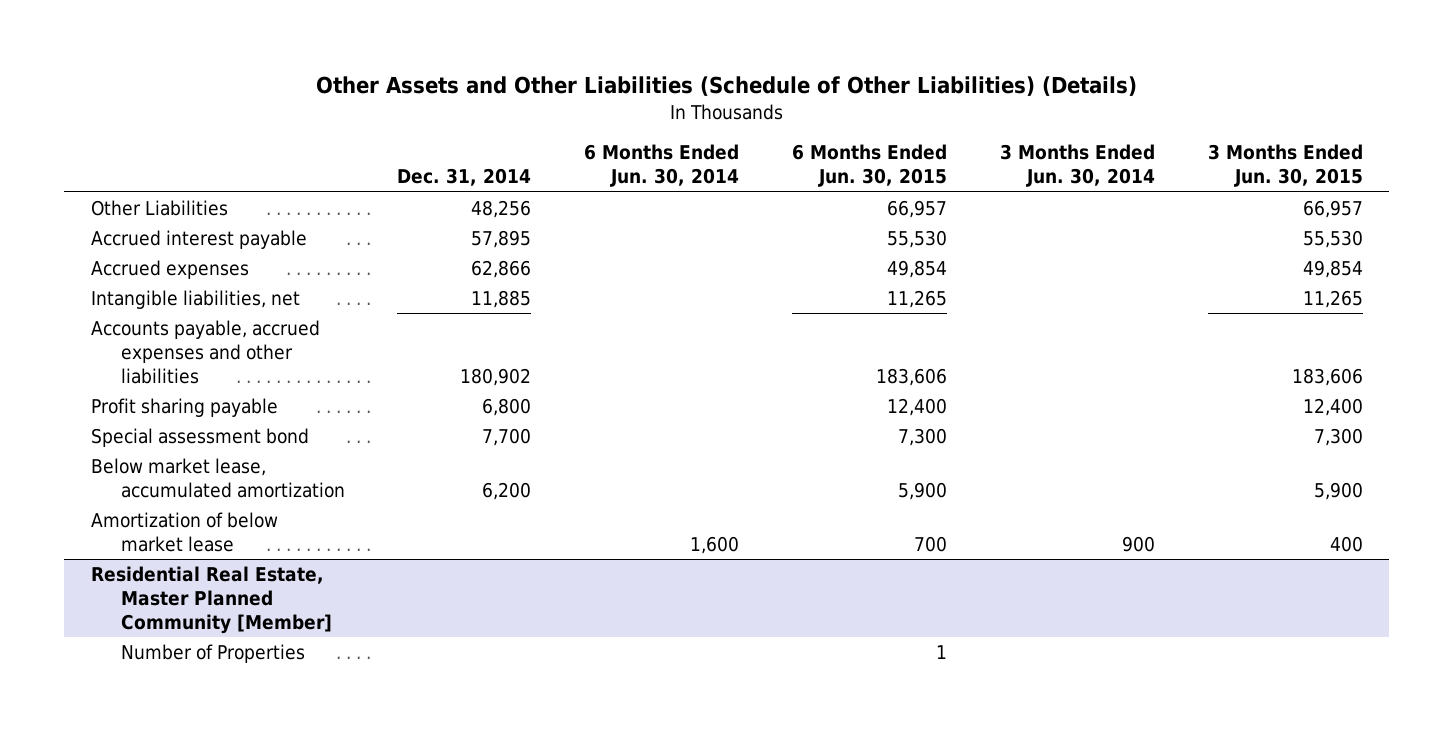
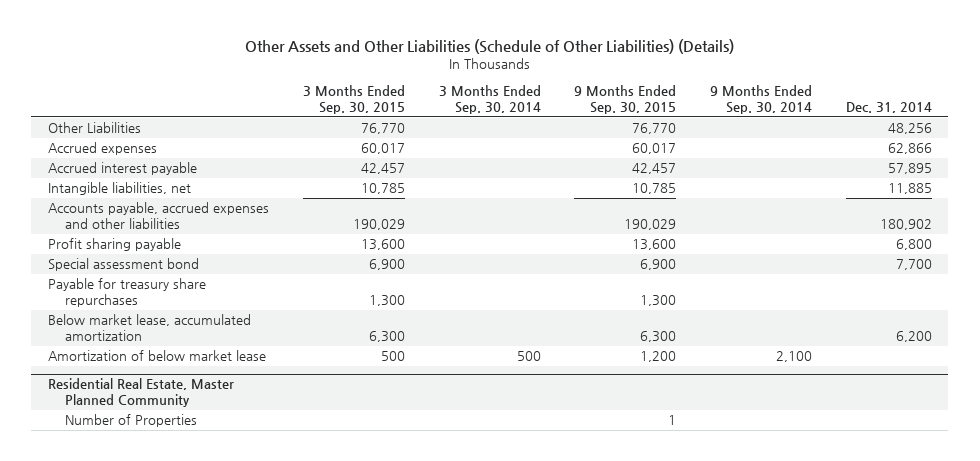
- | Dec. 31, 2014 | 6 Months Ended Jun. 30, 2014 | 6 Months Ended Jun. 30, 2015 | 3 Months Ended Jun. 30, 2014 | 3 Months Ended Jun. 30, 2015
+ | 3 Months Ended Sep. 30, 2015 | 3 Months Ended Sep. 30, 2014 | 9 Months Ended Sep. 30, 2015 | 9 Months Ended Sep. 30, 2014 | Dec. 31, 2014
moved down: Accrued interest payable | 42,457 | | 42,457 | | 57,895
+ Payable for treasury share repurchases | 1,300 | | 1,300 | |
- Residential Real Estate, Master Planned Community [Member]
+ Residential Real Estate, Master Planned Community

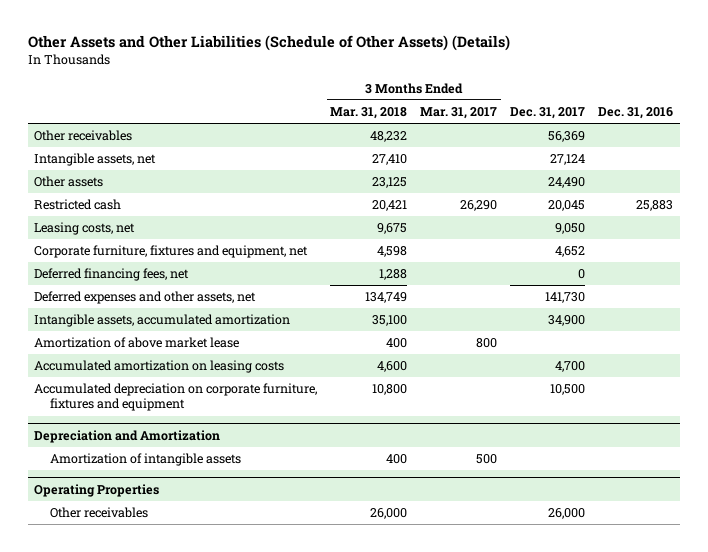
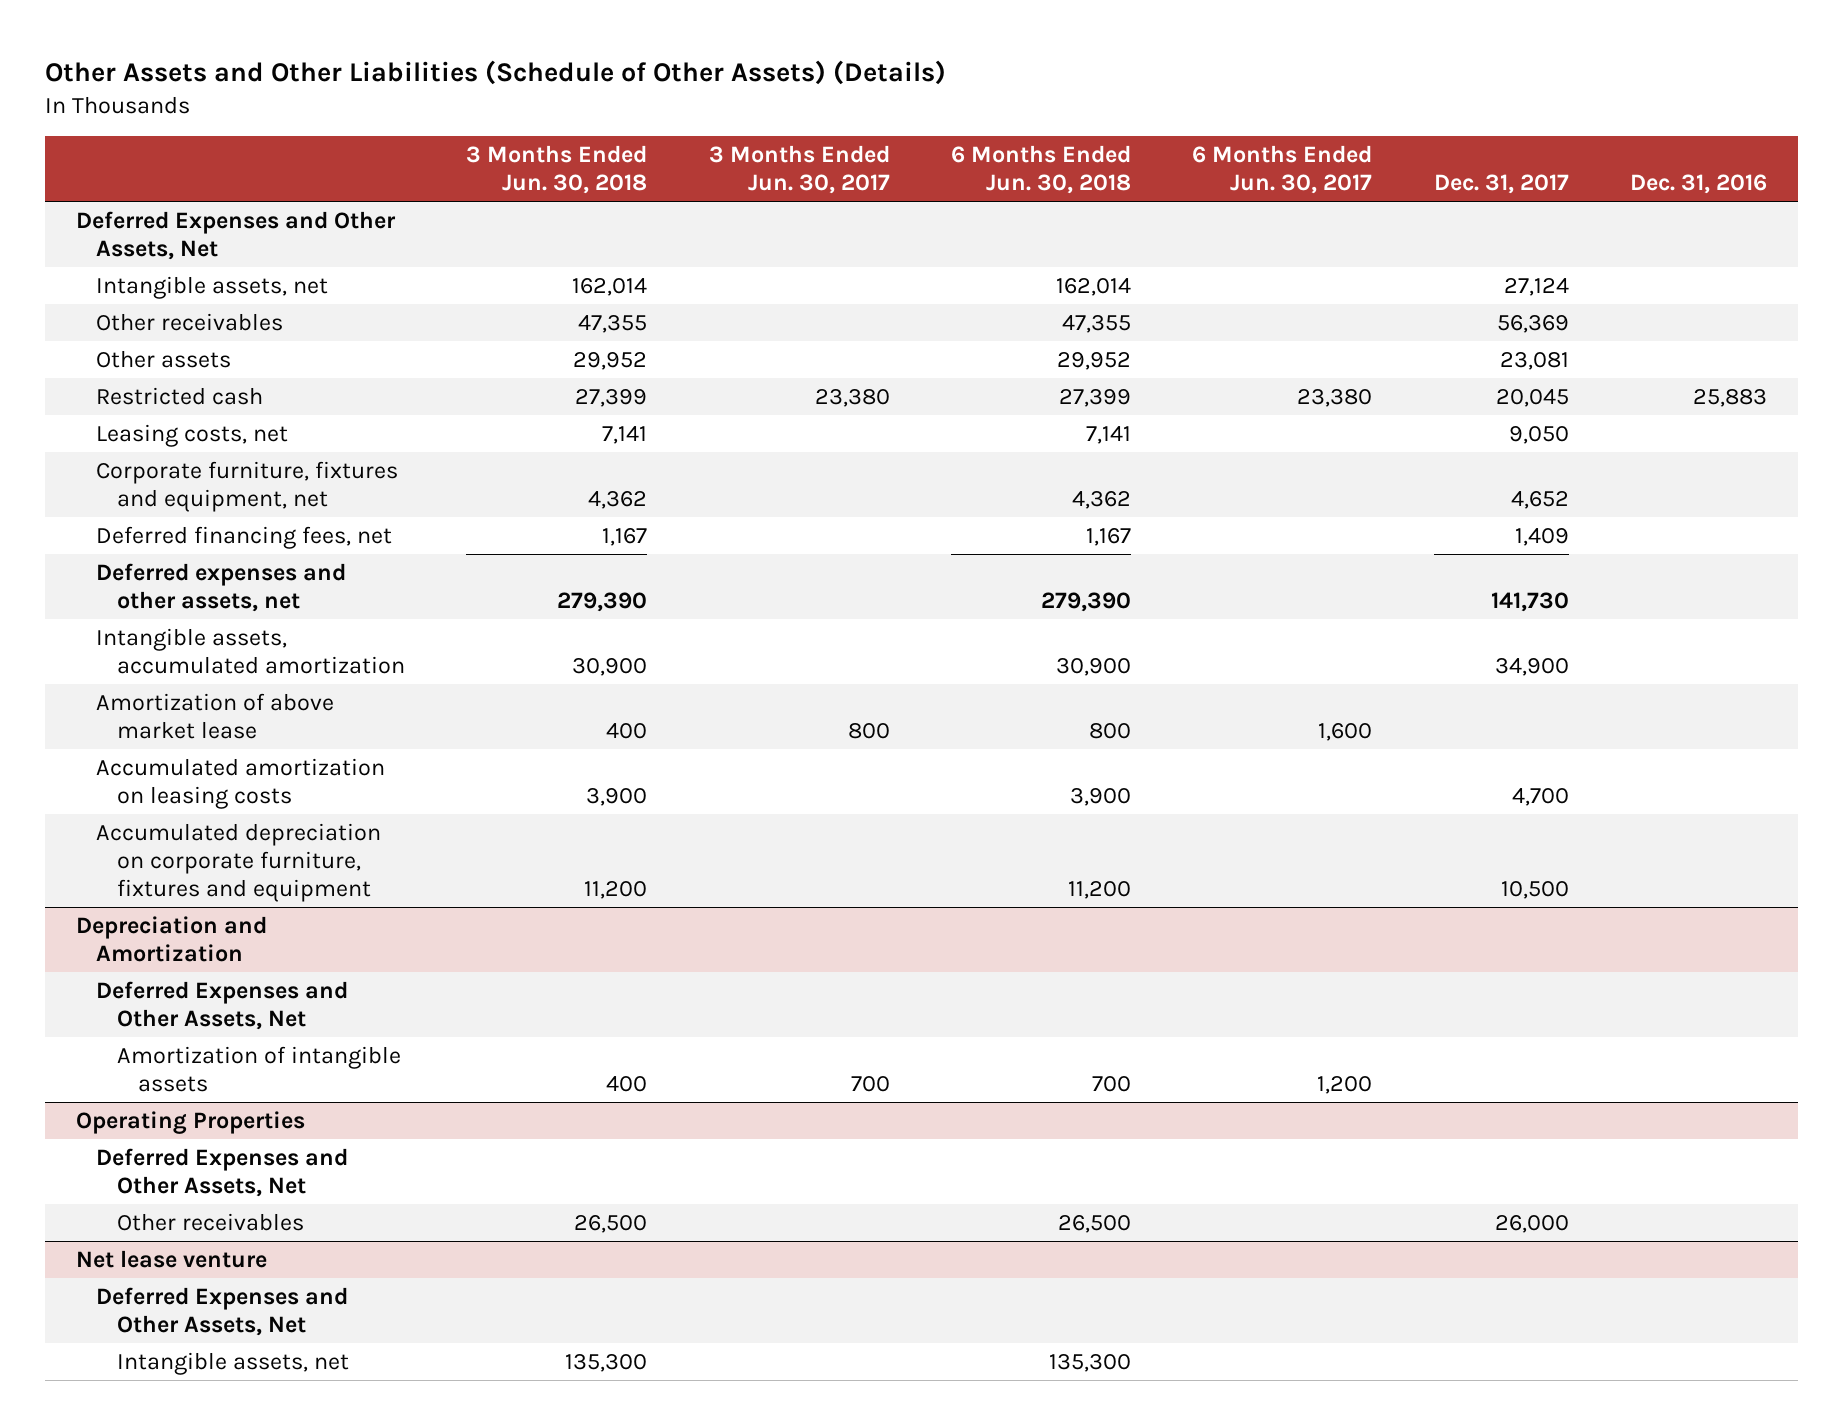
- | 3 Months Ended Mar. 31, 2018 | 3 Months Ended Mar. 31, 2017 | Dec. 31, 2017 | Dec. 31, 2016
+ | 3 Months Ended Jun. 30, 2018 | 3 Months Ended Jun. 30, 2017 | 6 Months Ended Jun. 30, 2018 | 6 Months Ended Jun. 30, 2017 | Dec. 31, 2017 | Dec. 31, 2016
+ Deferred Expenses and Other Assets, Net
- Other assets | 23,125 | | 24,490 |
moved down: Other receivables | 47,355 | | 47,355 | | 56,369 |
+ Other assets | 29,952 | | 29,952 | | 23,081 |
- Deferred financing fees, net | 1,288 | | 0 |
+ Deferred financing fees, net | 1,167 | | 1,167 | | 1,409 |
@ Depreciation and Amortization
+ Deferred Expenses and Other Assets, Net
@ Operating Properties
+ Deferred Expenses and Other Assets, Net
+ Net lease venture
+ Deferred Expenses and Other Assets, Net
+ Intangible assets, net | 135,300 | | 135,300 | | |

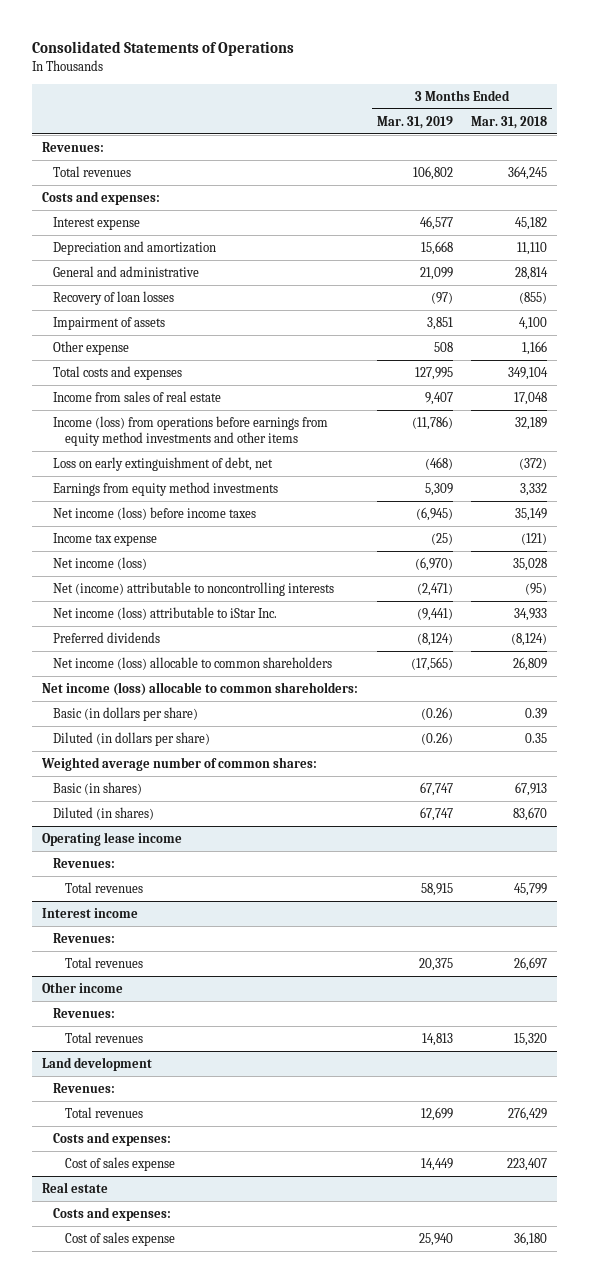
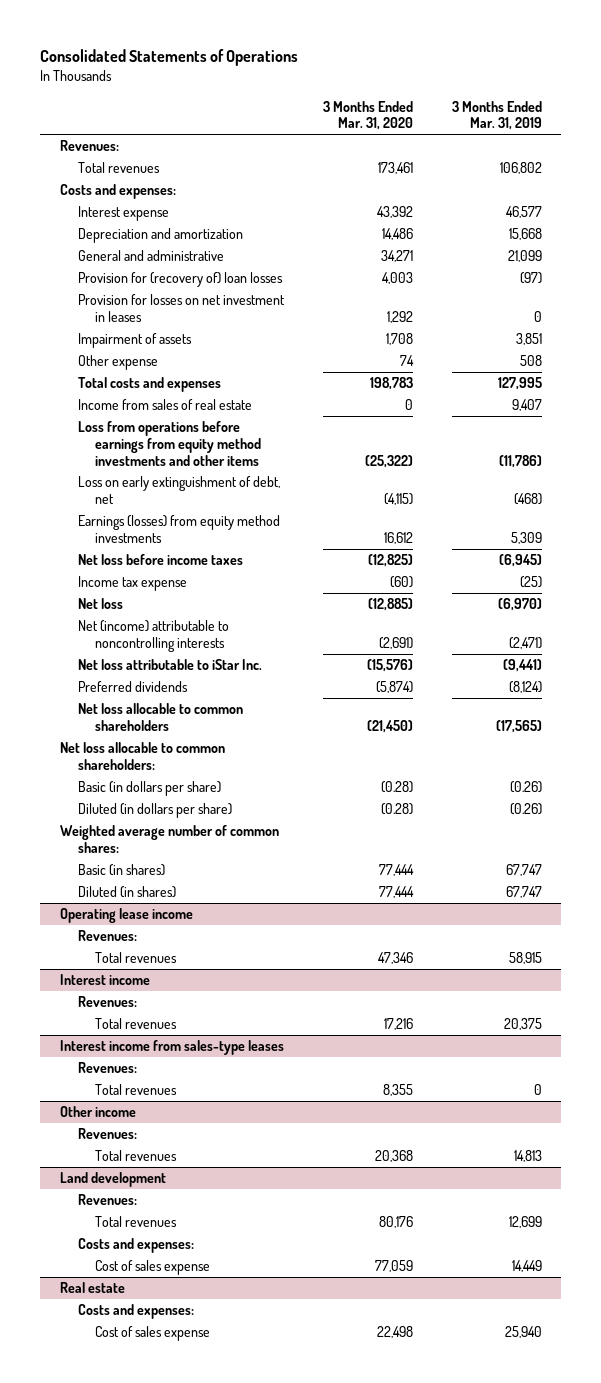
- | 3 Months Ended Mar. 31, 2019 | 3 Months Ended Mar. 31, 2018
+ | 3 Months Ended Mar. 31, 2020 | 3 Months Ended Mar. 31, 2019
- Recovery of loan losses | (97) | (855)
+ Provision for (recovery of) loan losses | 4,003 | (97)
+ Provision for losses on net investment in leases | 1,292 | 0
- Income (loss) from operations before earnings from equity method investments and other items | (11,786) | 32,189
+ Loss from operations before earnings from equity method investments and other items | (25,322) | (11,786)
- Earnings from equity method investments | 5,309 | 3,332
- Net income (loss) before income taxes | (6,945) | 35,149
+ Earnings (losses) from equity method investments | 16,612 | 5,309
+ Net loss before income taxes | (12,825) | (6,945)
- Net income (loss) | (6,970) | 35,028
+ Net loss | (12,885) | (6,970)
- Net income (loss) attributable to iStar Inc. | (9,441) | 34,933
+ Net loss attributable to iStar Inc. | (15,576) | (9,441)
- Net income (loss) allocable to common shareholders | (17,565) | 26,809
- Net income (loss) allocable to common shareholders:
+ Net loss allocable to common shareholders | (21,450) | (17,565)
+ Net loss allocable to common shareholders:
+ Interest income from sales-type leases
+ Revenues:
+ Total revenues | 8,355 | 0

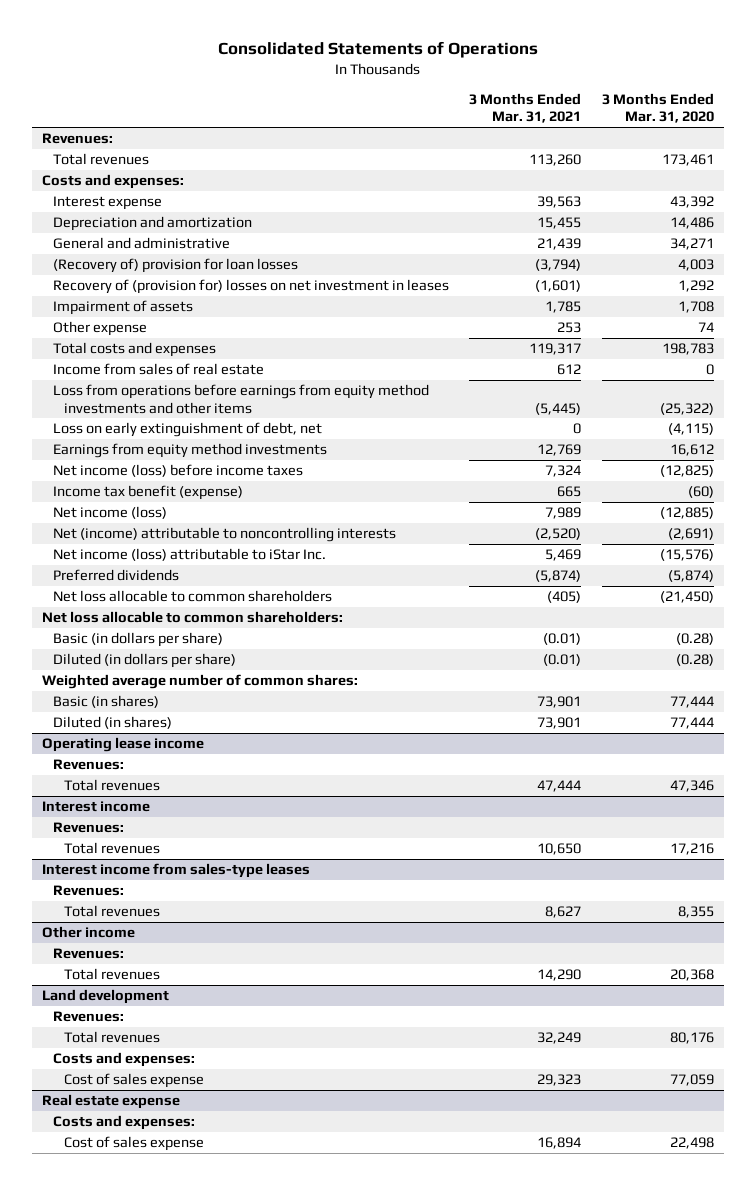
- | 3 Months Ended Mar. 31, 2020 | 3 Months Ended Mar. 31, 2019
+ | 3 Months Ended Mar. 31, 2021 | 3 Months Ended Mar. 31, 2020
- Provision for (recovery of) loan losses | 4,003 | (97)
- Provision for losses on net investment in leases | 1,292 | 0
+ (Recovery of) provision for loan losses | (3,794) | 4,003
+ Recovery of (provision for) losses on net investment in leases | (1,601) | 1,292
- Earnings (losses) from equity method investments | 16,612 | 5,309
- Net loss before income taxes | (12,825) | (6,945)
- Income tax expense | (60) | (25)
- Net loss | (12,885) | (6,970)
+ Earnings from equity method investments | 12,769 | 16,612
+ Net income (loss) before income taxes | 7,324 | (12,825)
+ Income tax benefit (expense) | 665 | (60)
+ Net income (loss) | 7,989 | (12,885)
- Net loss attributable to iStar Inc. | (15,576) | (9,441)
+ Net income (loss) attributable to iStar Inc. | 5,469 | (15,576)
- Real estate
+ Real estate expense

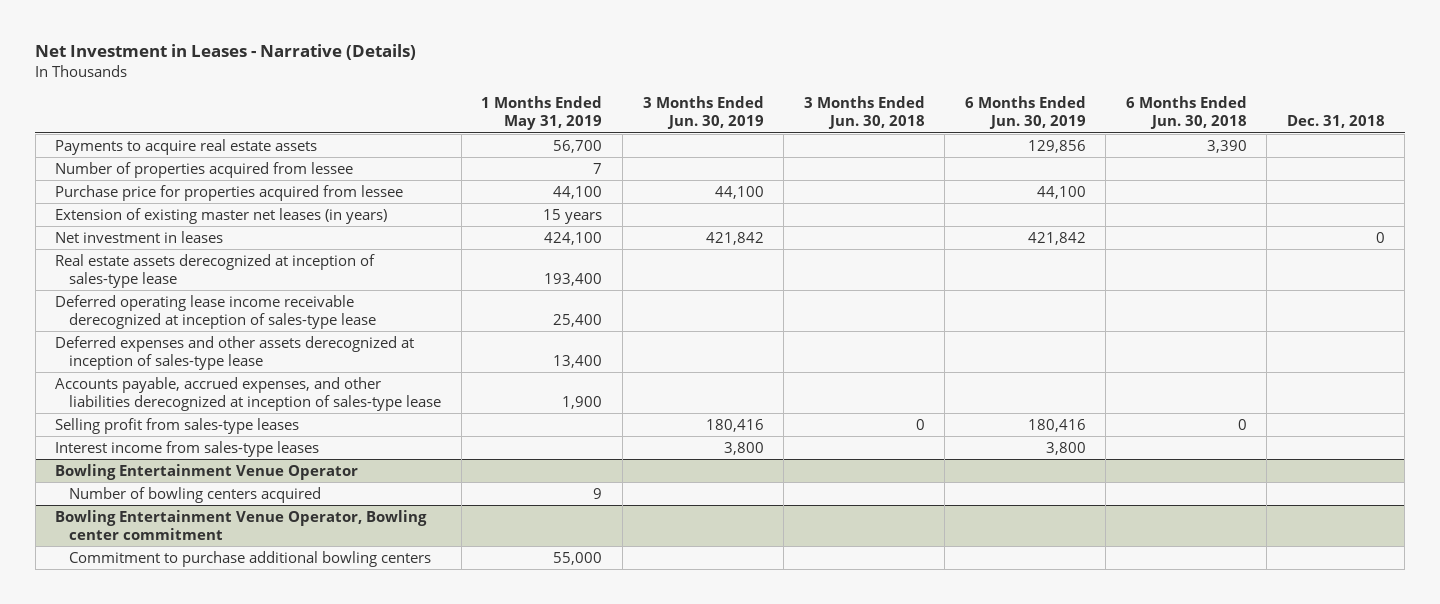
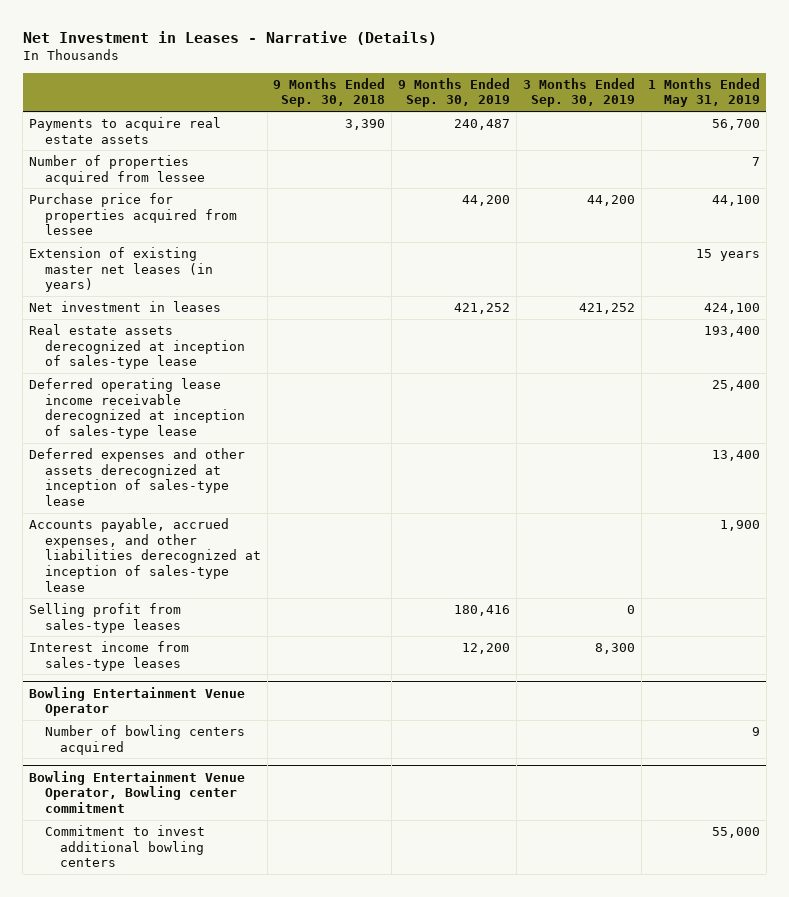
- | 1 Months Ended May 31, 2019 | 3 Months Ended Jun. 30, 2019 | 3 Months Ended Jun. 30, 2018 | 6 Months Ended Jun. 30, 2019 | 6 Months Ended Jun. 30, 2018 | Dec. 31, 2018
+ | 9 Months Ended Sep. 30, 2018 | 9 Months Ended Sep. 30, 2019 | 3 Months Ended Sep. 30, 2019 | 1 Months Ended May 31, 2019
@ Bowling Entertainment Venue Operator, Bowling center commitment
- Commitment to purchase additional bowling centers | 55,000 | | | | |
+ Commitment to invest additional bowling centers | | | | 55,000

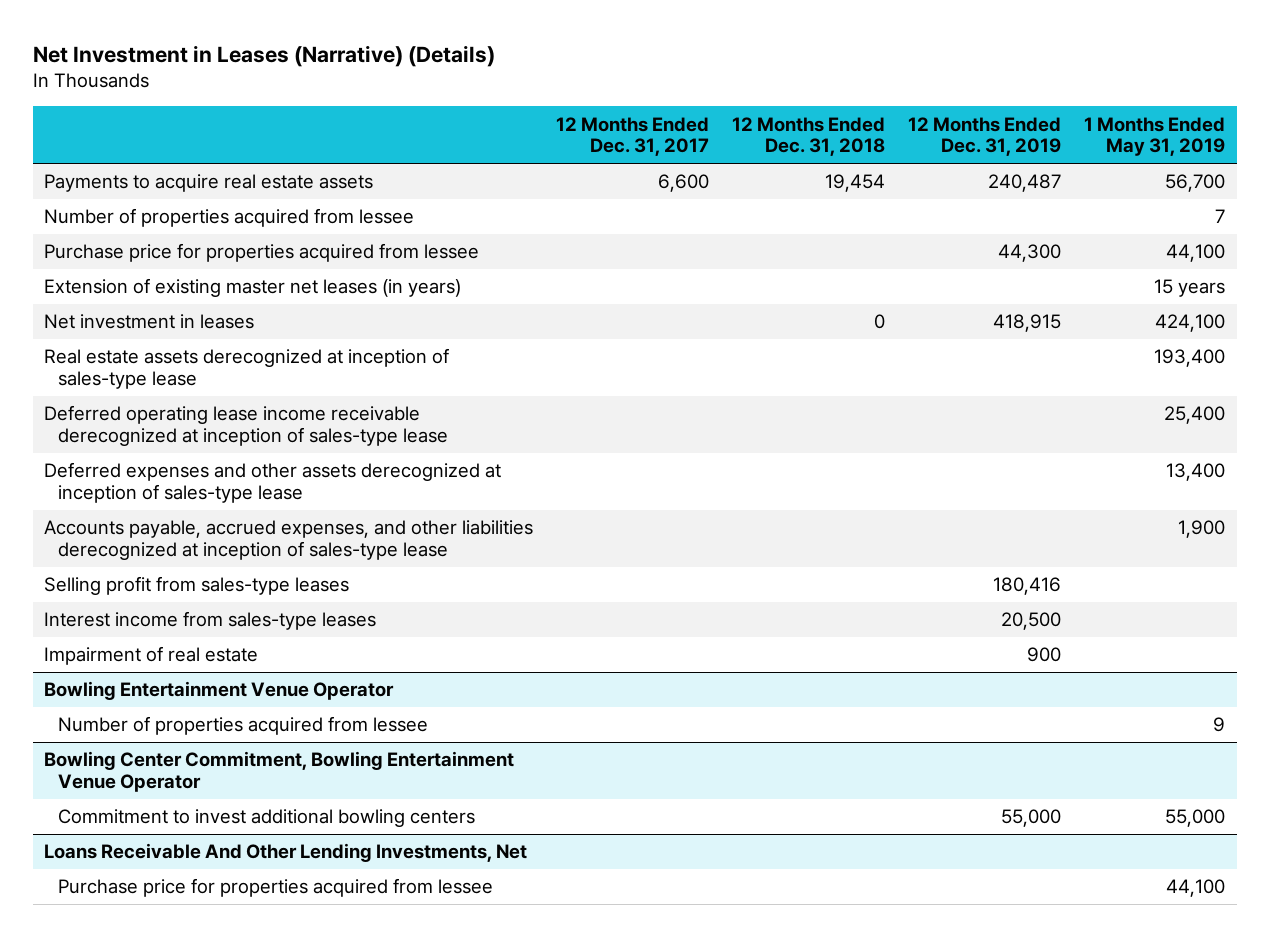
- Net Investment in Leases - Narrative (Details)
+ Net Investment in Leases (Narrative) (Details)
- | 9 Months Ended Sep. 30, 2018 | 9 Months Ended Sep. 30, 2019 | 3 Months Ended Sep. 30, 2019 | 1 Months Ended May 31, 2019
+ | 12 Months Ended Dec. 31, 2017 | 12 Months Ended Dec. 31, 2018 | 12 Months Ended Dec. 31, 2019 | 1 Months Ended May 31, 2019
+ Impairment of real estate | | | 900 |
@ Bowling Entertainment Venue Operator
- Number of bowling centers acquired | | | | 9
- Bowling Entertainment Venue Operator, Bowling center commitment
@ Bowling Entertainment Venue Operator
+ Number of properties acquired from lessee | | | | 9
+ Bowling Center Commitment, Bowling Entertainment Venue Operator
+ Loans Receivable And Other Lending Investments, Net
+ Purchase price for properties acquired from lessee | | | | 44,100

